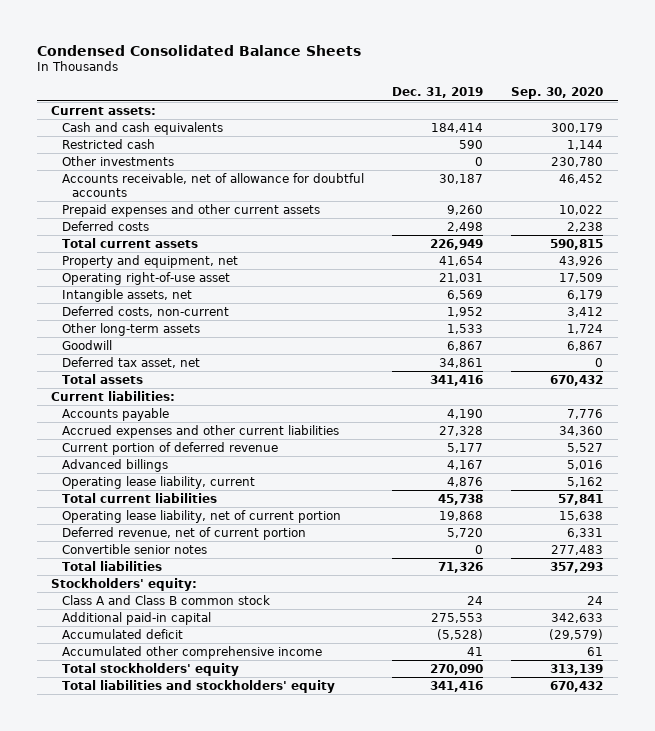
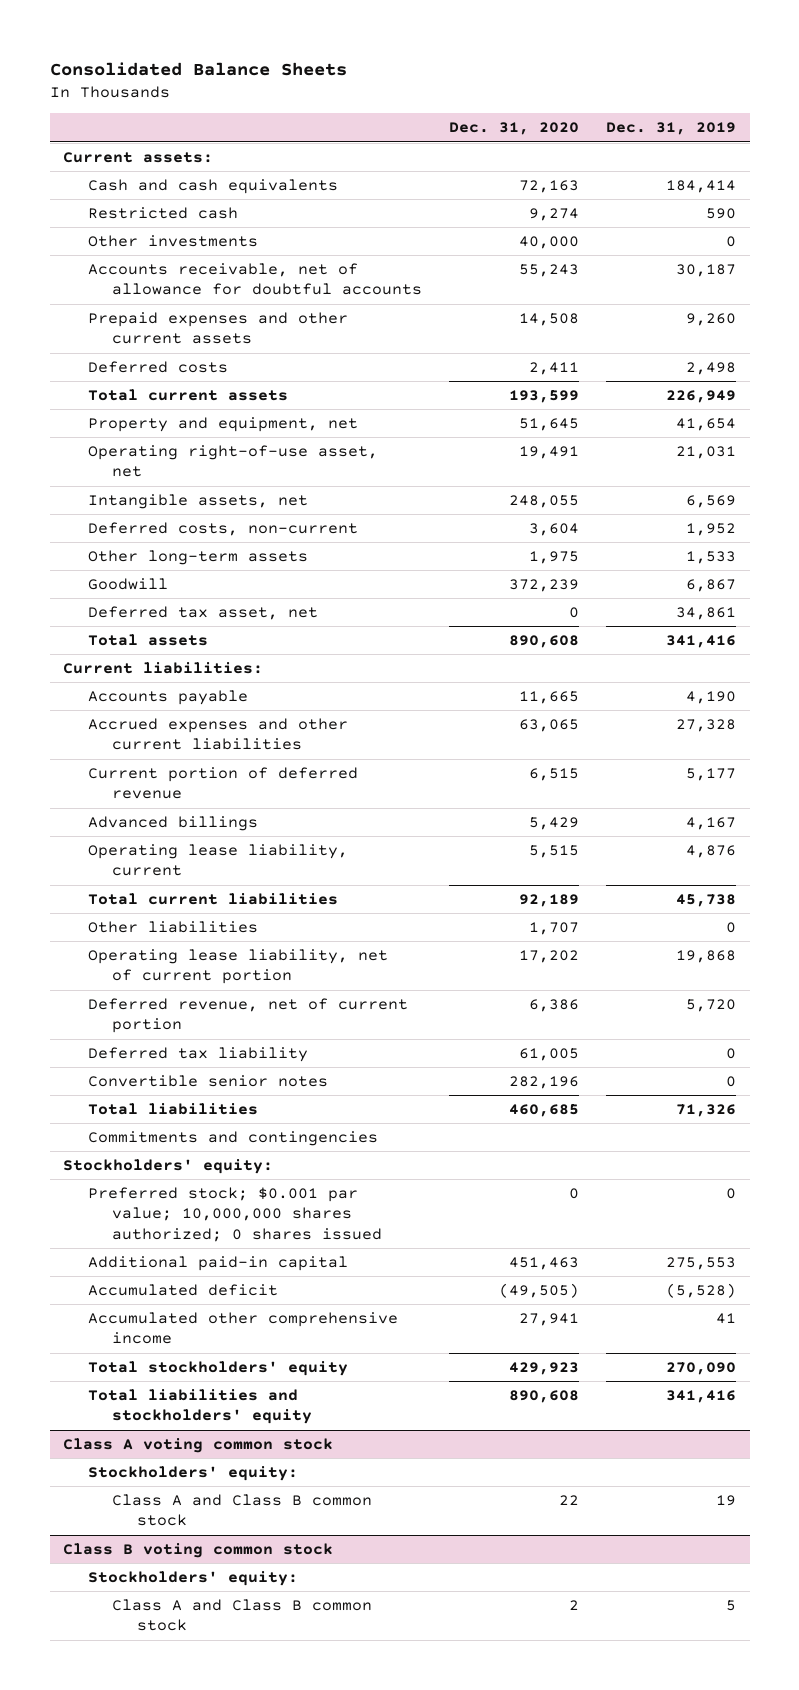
- Condensed Consolidated Balance Sheets
+ Consolidated Balance Sheets
- | Dec. 31, 2019 | Sep. 30, 2020
+ | Dec. 31, 2020 | Dec. 31, 2019
- Operating right-of-use asset | 21,031 | 17,509
+ Operating right-of-use asset, net | 19,491 | 21,031
+ Other liabilities | 1,707 | 0
+ Deferred tax liability | 61,005 | 0
+ Commitments and contingencies
- Class A and Class B common stock | 24 | 24
+ Preferred stock; $0.001 par value; 10,000,000 shares authorized; 0 shares issued | 0 | 0
+ Class A voting common stock
+ Stockholders' equity:
+ Class A and Class B common stock | 22 | 19
+ Class B voting common stock
+ Stockholders' equity:
+ Class A and Class B common stock | 2 | 5

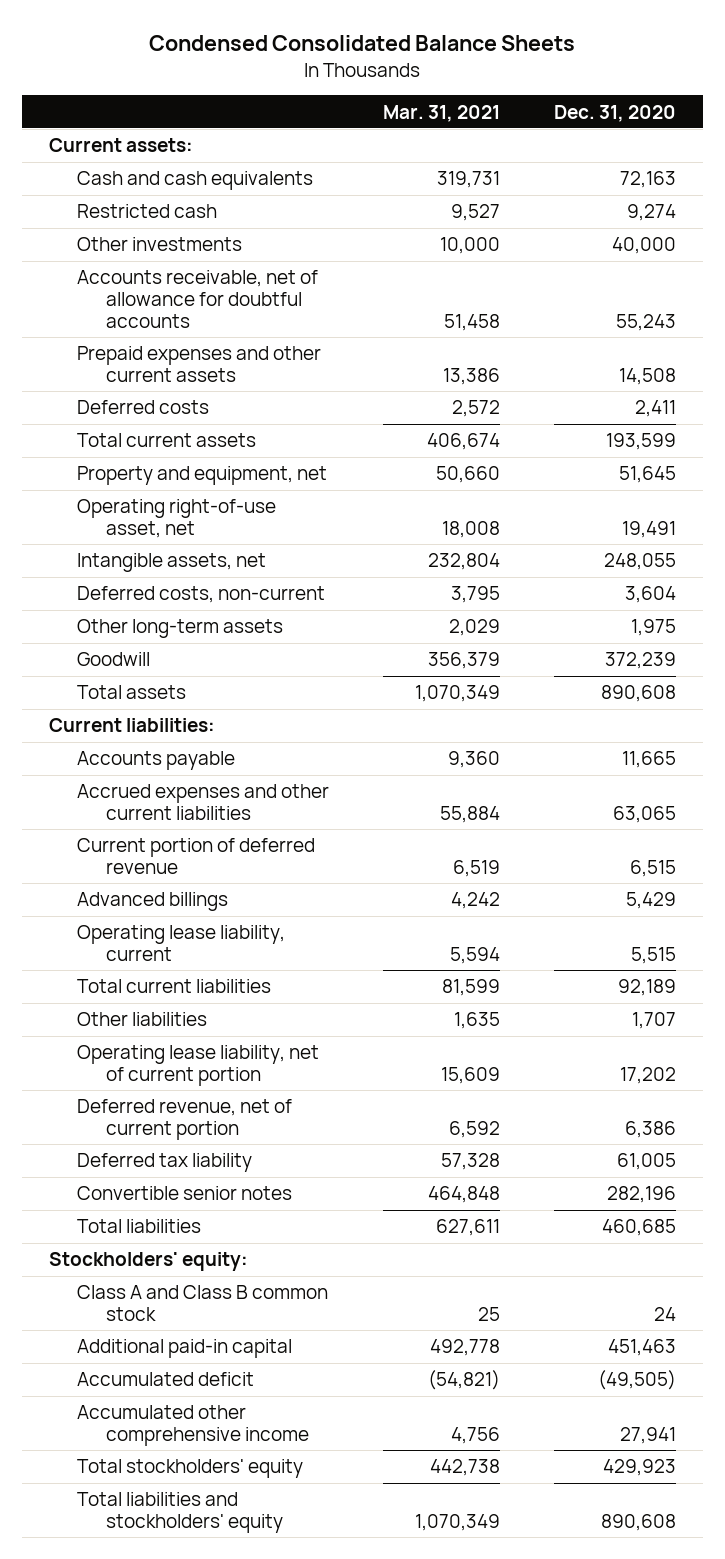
- Consolidated Balance Sheets
+ Condensed Consolidated Balance Sheets
- | Dec. 31, 2020 | Dec. 31, 2019
+ | Mar. 31, 2021 | Dec. 31, 2020
- Deferred tax asset, net | 0 | 34,861
- Commitments and contingencies
- Preferred stock; $0.001 par value; 10,000,000 shares authorized; 0 shares issued | 0 | 0
+ Class A and Class B common stock | 25 | 24
- Class A voting common stock
- Stockholders' equity:
- Class A and Class B common stock | 22 | 19
- Class B voting common stock
- Stockholders' equity:
- Class A and Class B common stock | 2 | 5

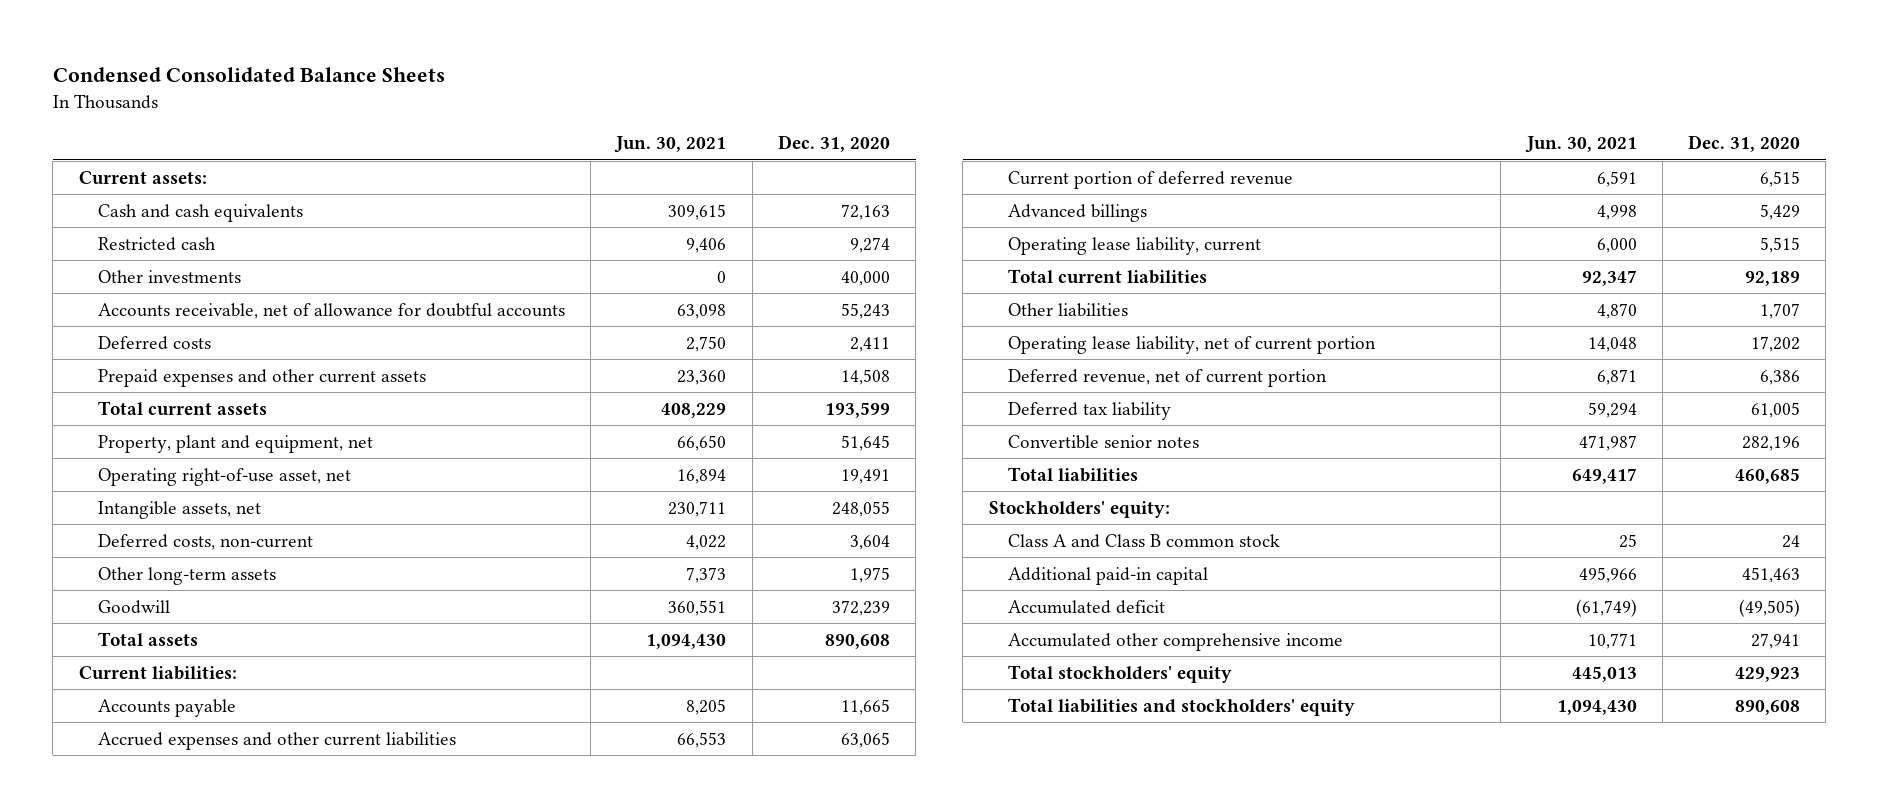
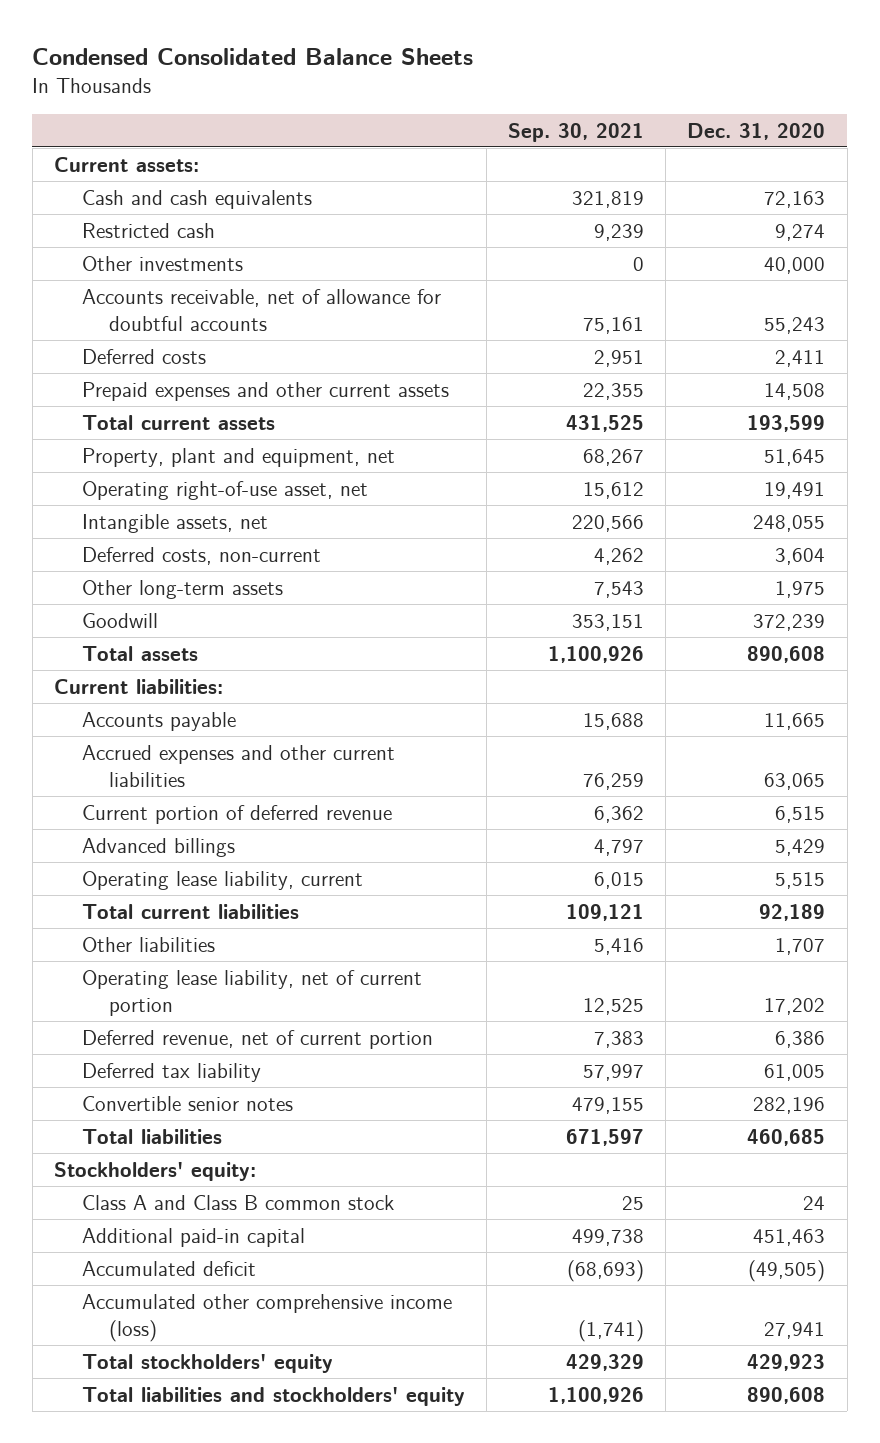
- | Jun. 30, 2021 | Dec. 31, 2020
+ | Sep. 30, 2021 | Dec. 31, 2020
- Accumulated other comprehensive income | 10,771 | 27,941
+ Accumulated other comprehensive income (loss) | (1,741) | 27,941

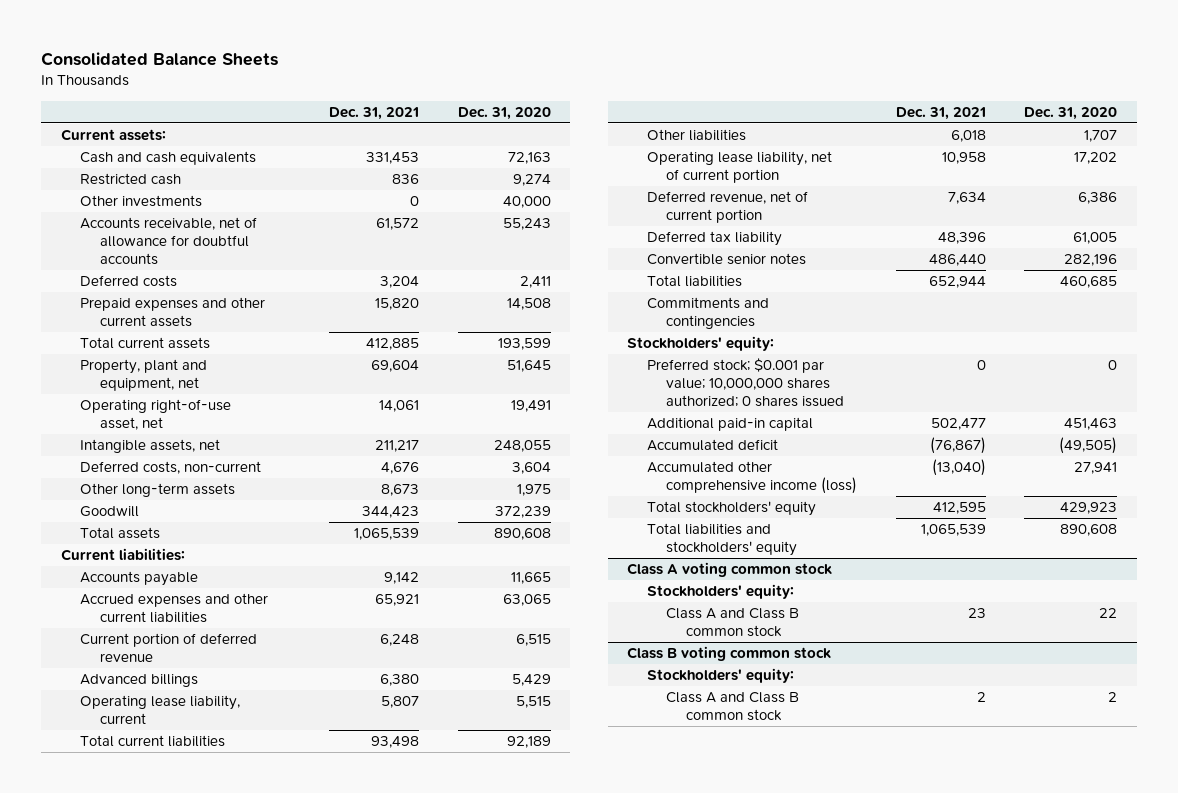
- Condensed Consolidated Balance Sheets
+ Consolidated Balance Sheets
- | Sep. 30, 2021 | Dec. 31, 2020
+ | Dec. 31, 2021 | Dec. 31, 2020
+ Commitments and contingencies
- Class A and Class B common stock | 25 | 24
+ Preferred stock; $0.001 par value; 10,000,000 shares authorized; 0 shares issued | 0 | 0
+ Class A voting common stock
+ Stockholders' equity:
+ Class A and Class B common stock | 23 | 22
+ Class B voting common stock
+ Stockholders' equity:
+ Class A and Class B common stock | 2 | 2

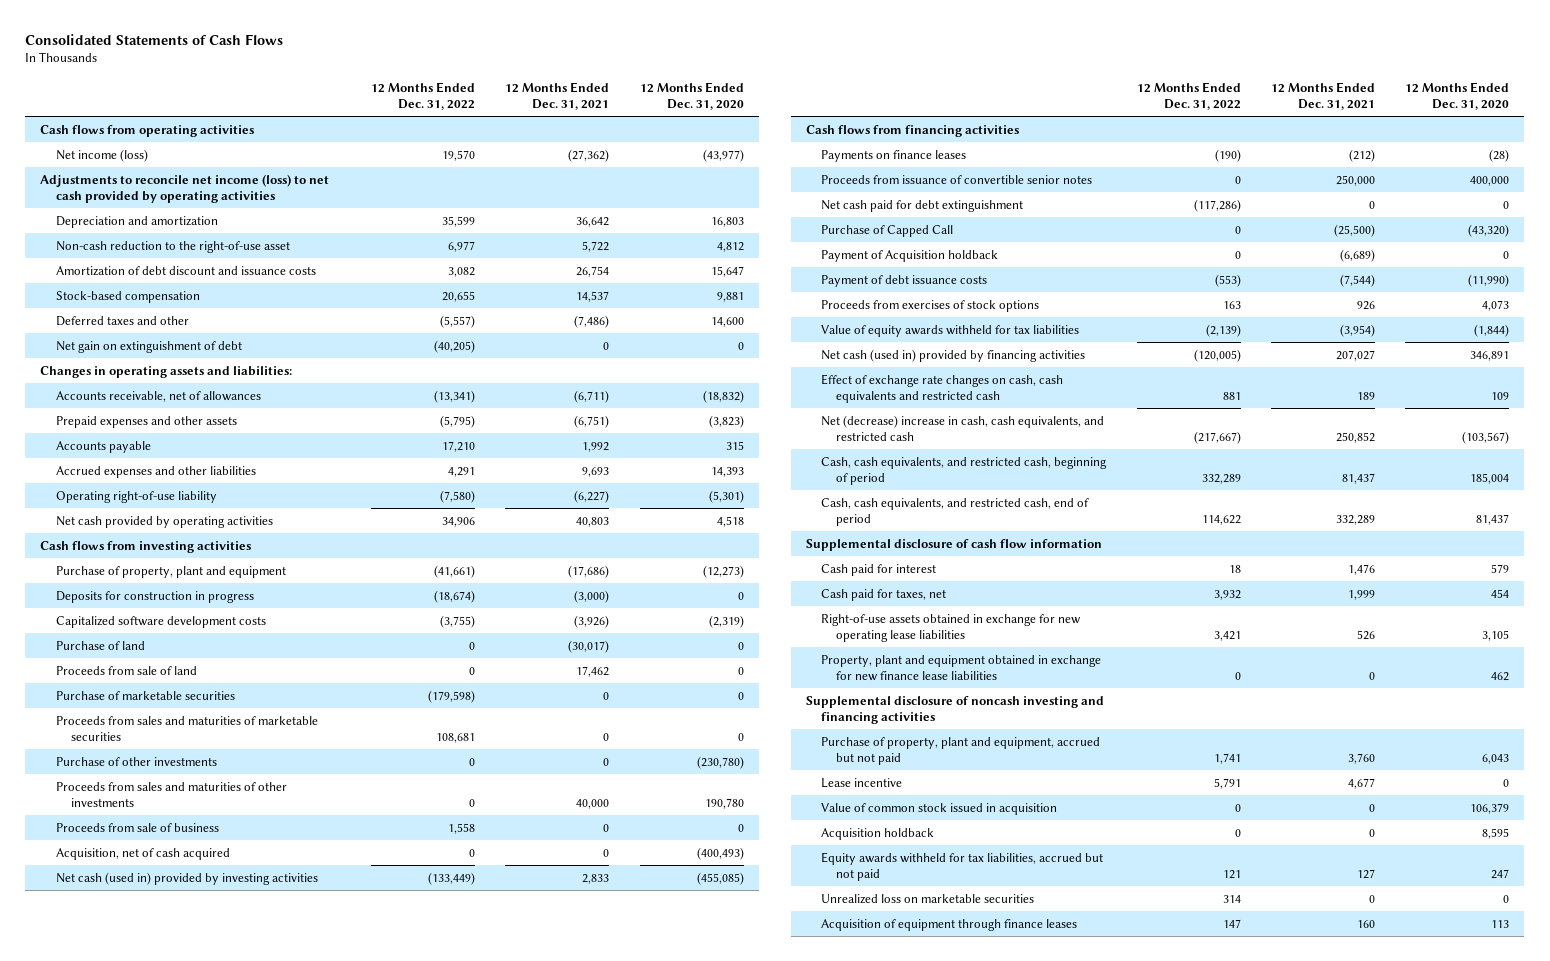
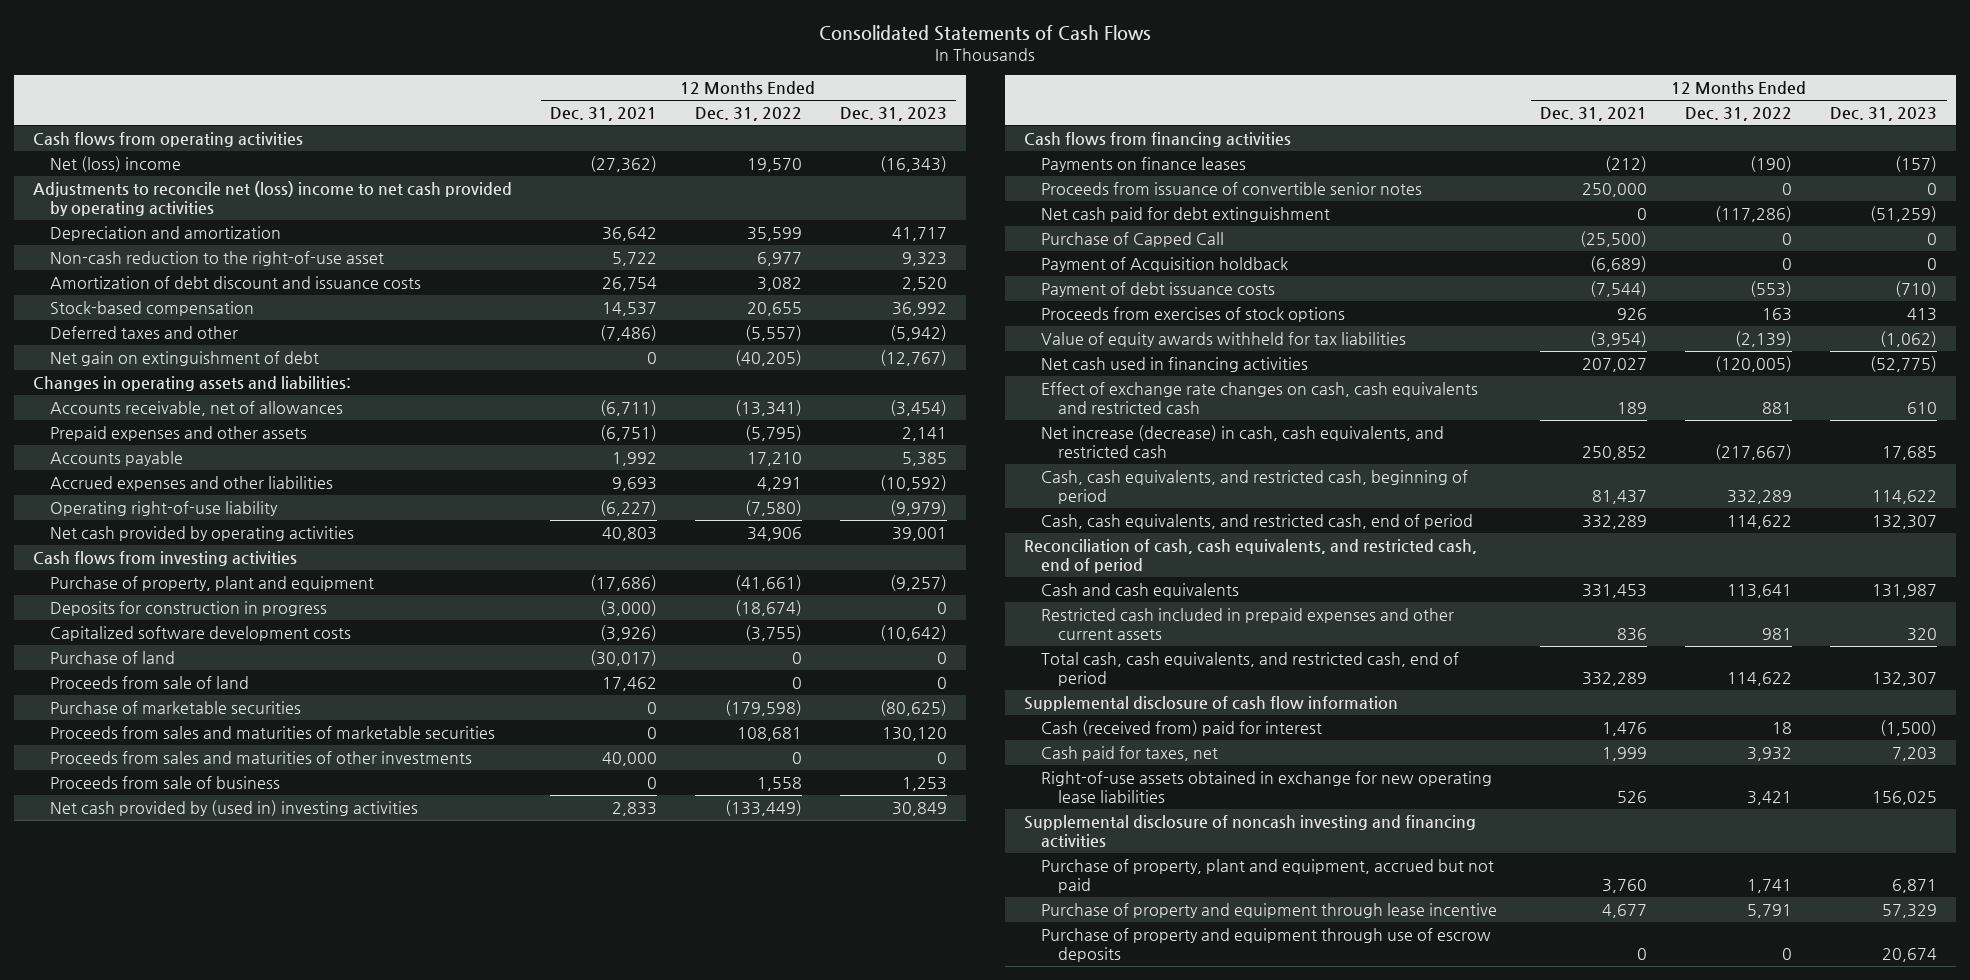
- | 12 Months Ended Dec. 31, 2022 | 12 Months Ended Dec. 31, 2021 | 12 Months Ended Dec. 31, 2020
+ | 12 Months Ended Dec. 31, 2021 | 12 Months Ended Dec. 31, 2022 | 12 Months Ended Dec. 31, 2023
- Net income (loss) | 19,570 | (27,362) | (43,977)
- Adjustments to reconcile net income (loss) to net cash provided by operating activities
+ Net (loss) income | (27,362) | 19,570 | (16,343)
+ Adjustments to reconcile net (loss) income to net cash provided by operating activities
- Purchase of other investments | 0 | 0 | (230,780)
- Acquisition, net of cash acquired | 0 | 0 | (400,493)
- Net cash (used in) provided by investing activities | (133,449) | 2,833 | (455,085)
+ Net cash provided by (used in) investing activities | 2,833 | (133,449) | 30,849
- Net cash (used in) provided by financing activities | (120,005) | 207,027 | 346,891
+ Net cash used in financing activities | 207,027 | (120,005) | (52,775)
- Net (decrease) increase in cash, cash equivalents, and restricted cash | (217,667) | 250,852 | (103,567)
+ Net increase (decrease) in cash, cash equivalents, and restricted cash | 250,852 | (217,667) | 17,685
+ Reconciliation of cash, cash equivalents, and restricted cash, end of period
+ Cash and cash equivalents | 331,453 | 113,641 | 131,987
+ Restricted cash included in prepaid expenses and other current assets | 836 | 981 | 320
+ Total cash, cash equivalents, and restricted cash, end of period | 332,289 | 114,622 | 132,307
- Cash paid for interest | 18 | 1,476 | 579
+ Cash (received from) paid for interest | 1,476 | 18 | (1,500)
- Property, plant and equipment obtained in exchange for new finance lease liabilities | 0 | 0 | 462
- Lease incentive | 5,791 | 4,677 | 0
- Value of common stock issued in acquisition | 0 | 0 | 106,379
- Acquisition holdback | 0 | 0 | 8,595
- Equity awards withheld for tax liabilities, accrued but not paid | 121 | 127 | 247
- Unrealized loss on marketable securities | 314 | 0 | 0
- Acquisition of equipment through finance leases | 147 | 160 | 113
+ Purchase of property and equipment through lease incentive | 4,677 | 5,791 | 57,329
+ Purchase of property and equipment through use of escrow deposits | 0 | 0 | 20,674

